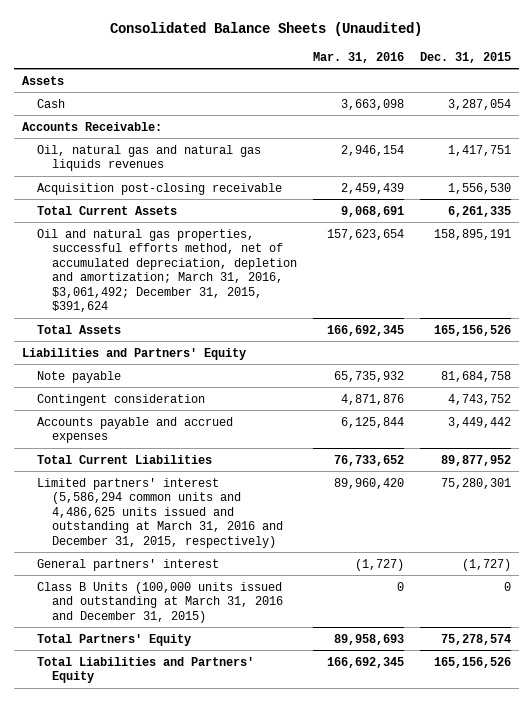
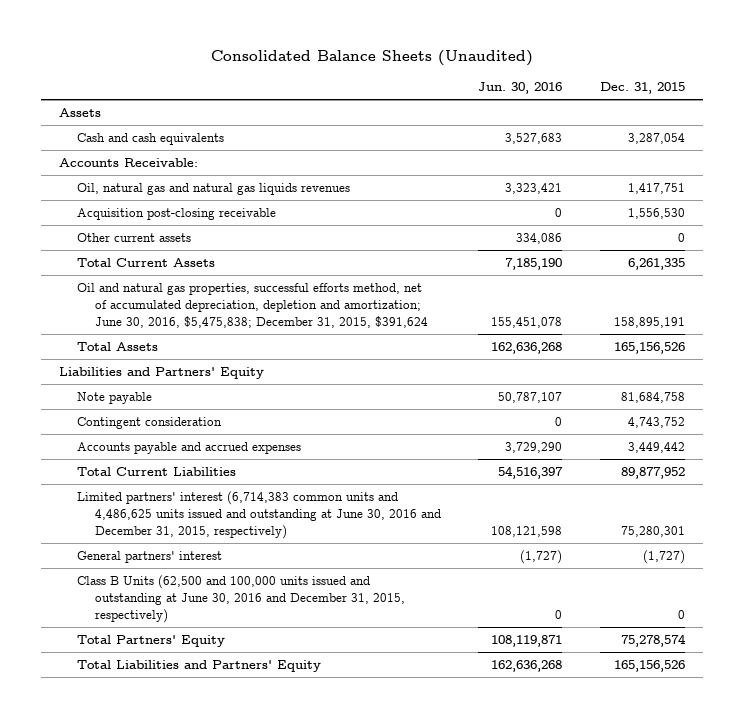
- | Mar. 31, 2016 | Dec. 31, 2015
+ | Jun. 30, 2016 | Dec. 31, 2015
- Cash | 3,663,098 | 3,287,054
+ Cash and cash equivalents | 3,527,683 | 3,287,054
+ Other current assets | 334,086 | 0
- Oil and natural gas properties, successful efforts method, net of accumulated depreciation, depletion and amortization; March 31, 2016, $3,061,492; December 31, 2015, $391,624 | 157,623,654 | 158,895,191
+ Oil and natural gas properties, successful efforts method, net of accumulated depreciation, depletion and amortization; June 30, 2016, $5,475,838; December 31, 2015, $391,624 | 155,451,078 | 158,895,191
- Limited partners' interest (5,586,294 common units and 4,486,625 units issued and outstanding at March 31, 2016 and December 31, 2015, respectively) | 89,960,420 | 75,280,301
+ Limited partners' interest (6,714,383 common units and 4,486,625 units issued and outstanding at June 30, 2016 and December 31, 2015, respectively) | 108,121,598 | 75,280,301
- Class B Units (100,000 units issued and outstanding at March 31, 2016 and December 31, 2015) | 0 | 0
+ Class B Units (62,500 and 100,000 units issued and outstanding at June 30, 2016 and December 31, 2015, respectively) | 0 | 0

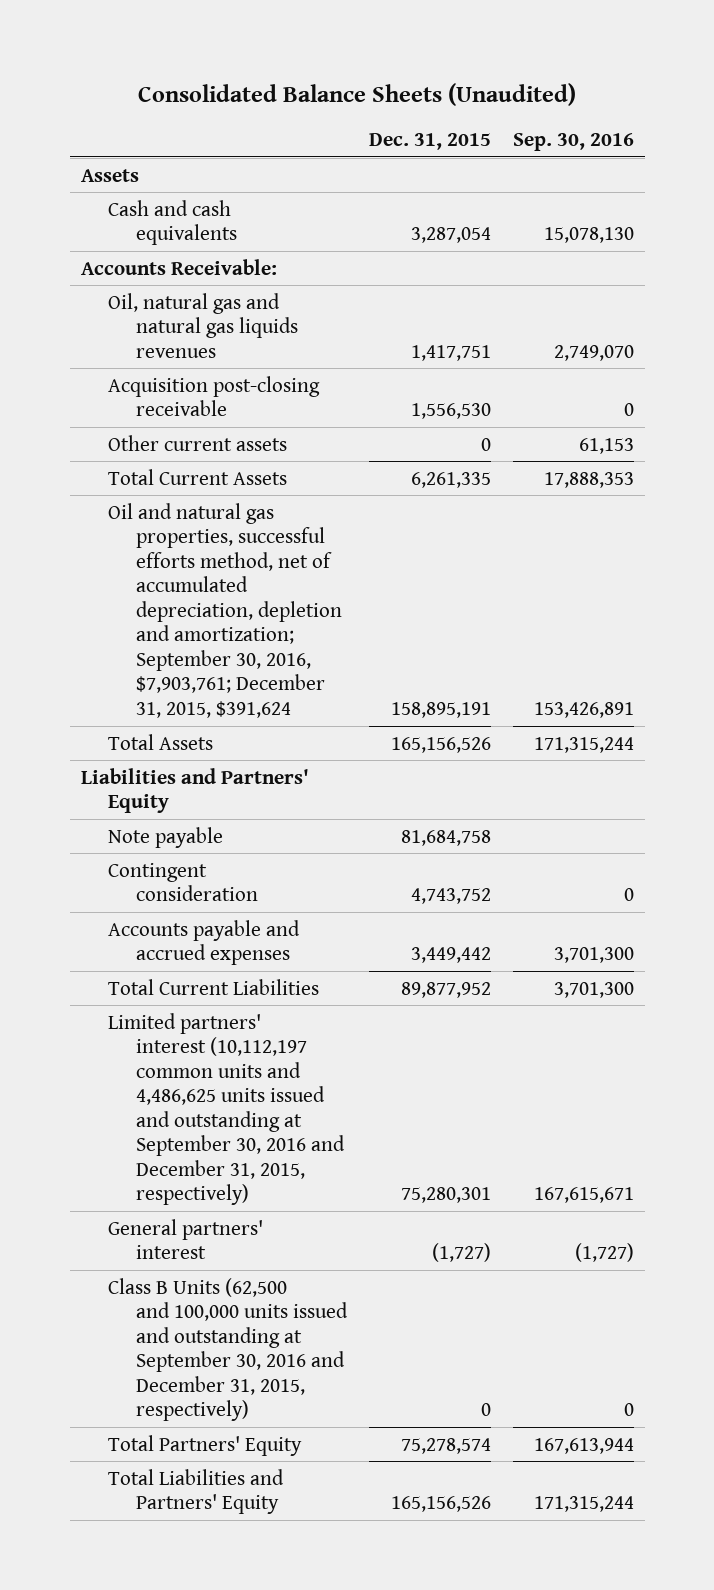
- | Jun. 30, 2016 | Dec. 31, 2015
+ | Dec. 31, 2015 | Sep. 30, 2016
- Oil and natural gas properties, successful efforts method, net of accumulated depreciation, depletion and amortization; June 30, 2016, $5,475,838; December 31, 2015, $391,624 | 155,451,078 | 158,895,191
+ Oil and natural gas properties, successful efforts method, net of accumulated depreciation, depletion and amortization; September 30, 2016, $7,903,761; December 31, 2015, $391,624 | 158,895,191 | 153,426,891
- Limited partners' interest (6,714,383 common units and 4,486,625 units issued and outstanding at June 30, 2016 and December 31, 2015, respectively) | 108,121,598 | 75,280,301
+ Limited partners' interest (10,112,197 common units and 4,486,625 units issued and outstanding at September 30, 2016 and December 31, 2015, respectively) | 75,280,301 | 167,615,671
- Class B Units (62,500 and 100,000 units issued and outstanding at June 30, 2016 and December 31, 2015, respectively) | 0 | 0
+ Class B Units (62,500 and 100,000 units issued and outstanding at September 30, 2016 and December 31, 2015, respectively) | 0 | 0

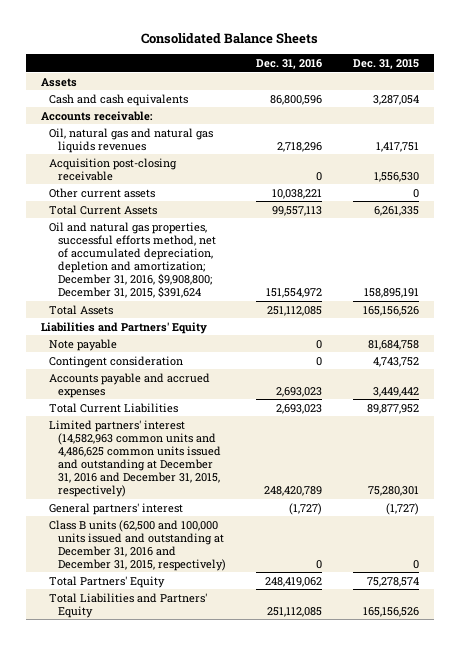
- Consolidated Balance Sheets (Unaudited)
+ Consolidated Balance Sheets
- | Dec. 31, 2015 | Sep. 30, 2016
+ | Dec. 31, 2016 | Dec. 31, 2015
- Accounts Receivable:
+ Accounts receivable:
- Oil and natural gas properties, successful efforts method, net of accumulated depreciation, depletion and amortization; September 30, 2016, $7,903,761; December 31, 2015, $391,624 | 158,895,191 | 153,426,891
+ Oil and natural gas properties, successful efforts method, net of accumulated depreciation, depletion and amortization; December 31, 2016, $9,908,800; December 31, 2015, $391,624 | 151,554,972 | 158,895,191
- Limited partners' interest (10,112,197 common units and 4,486,625 units issued and outstanding at September 30, 2016 and December 31, 2015, respectively) | 75,280,301 | 167,615,671
+ Limited partners' interest (14,582,963 common units and 4,486,625 common units issued and outstanding at December 31, 2016 and December 31, 2015, respectively) | 248,420,789 | 75,280,301
- Class B Units (62,500 and 100,000 units issued and outstanding at September 30, 2016 and December 31, 2015, respectively) | 0 | 0
+ Class B units (62,500 and 100,000 units issued and outstanding at December 31, 2016 and December 31, 2015, respectively) | 0 | 0

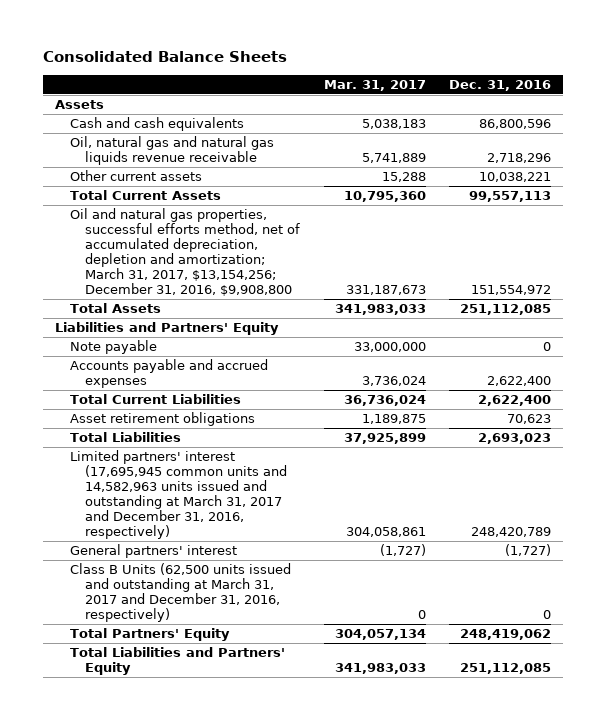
- | Dec. 31, 2016 | Dec. 31, 2015
+ | Mar. 31, 2017 | Dec. 31, 2016
- Accounts receivable:
- Oil, natural gas and natural gas liquids revenues | 2,718,296 | 1,417,751
- Acquisition post-closing receivable | 0 | 1,556,530
+ Oil, natural gas and natural gas liquids revenue receivable | 5,741,889 | 2,718,296
- Oil and natural gas properties, successful efforts method, net of accumulated depreciation, depletion and amortization; December 31, 2016, $9,908,800; December 31, 2015, $391,624 | 151,554,972 | 158,895,191
+ Oil and natural gas properties, successful efforts method, net of accumulated depreciation, depletion and amortization; March 31, 2017, $13,154,256; December 31, 2016, $9,908,800 | 331,187,673 | 151,554,972
- Contingent consideration | 0 | 4,743,752
- Accounts payable and accrued expenses | 2,693,023 | 3,449,442
- Total Current Liabilities | 2,693,023 | 89,877,952
- Limited partners' interest (14,582,963 common units and 4,486,625 common units issued and outstanding at December 31, 2016 and December 31, 2015, respectively) | 248,420,789 | 75,280,301
+ Accounts payable and accrued expenses | 3,736,024 | 2,622,400
+ Total Current Liabilities | 36,736,024 | 2,622,400
+ Asset retirement obligations | 1,189,875 | 70,623
+ Total Liabilities | 37,925,899 | 2,693,023
+ Limited partners' interest (17,695,945 common units and 14,582,963 units issued and outstanding at March 31, 2017 and December 31, 2016, respectively) | 304,058,861 | 248,420,789
- Class B units (62,500 and 100,000 units issued and outstanding at December 31, 2016 and December 31, 2015, respectively) | 0 | 0
+ Class B Units (62,500 units issued and outstanding at March 31, 2017 and December 31, 2016, respectively) | 0 | 0

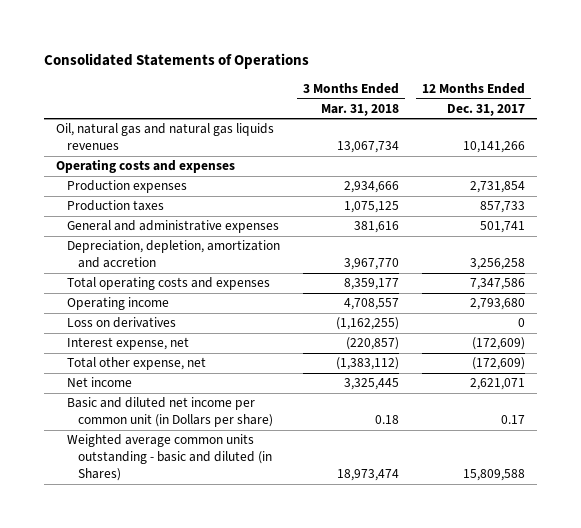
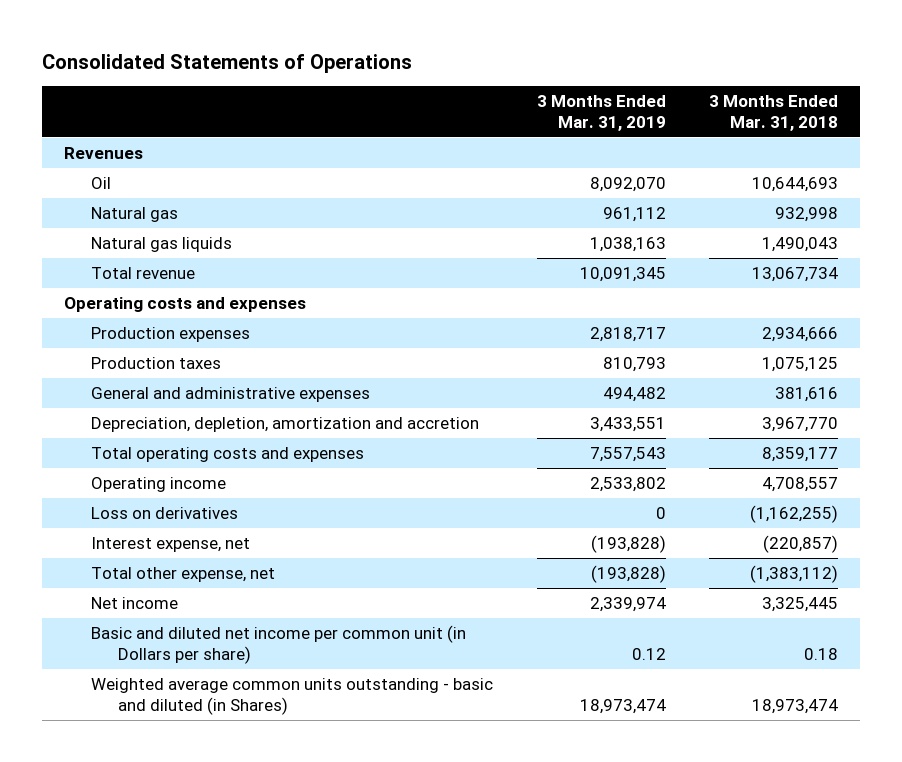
- | 3 Months Ended Mar. 31, 2018 | 12 Months Ended Dec. 31, 2017
+ | 3 Months Ended Mar. 31, 2019 | 3 Months Ended Mar. 31, 2018
- Oil, natural gas and natural gas liquids revenues | 13,067,734 | 10,141,266
+ Revenues
+ Oil | 8,092,070 | 10,644,693
+ Natural gas | 961,112 | 932,998
+ Natural gas liquids | 1,038,163 | 1,490,043
+ Total revenue | 10,091,345 | 13,067,734

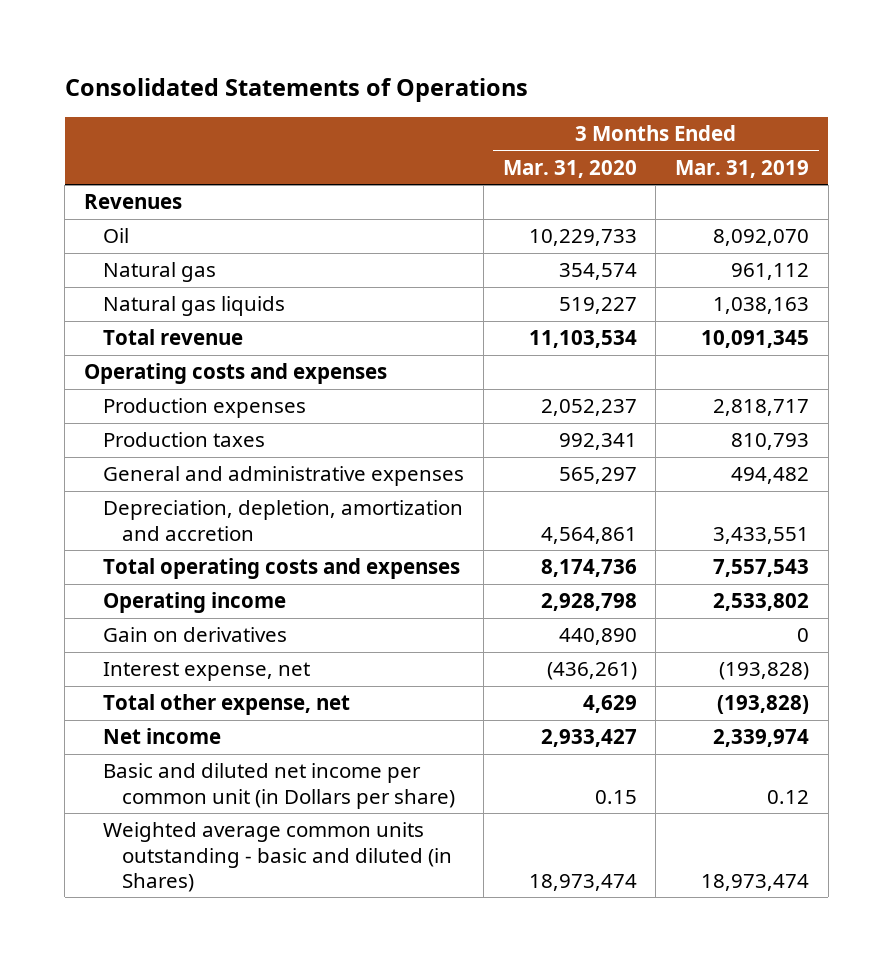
- | 3 Months Ended Mar. 31, 2019 | 3 Months Ended Mar. 31, 2018
+ | 3 Months Ended Mar. 31, 2020 | 3 Months Ended Mar. 31, 2019
- Loss on derivatives | 0 | (1,162,255)
+ Gain on derivatives | 440,890 | 0

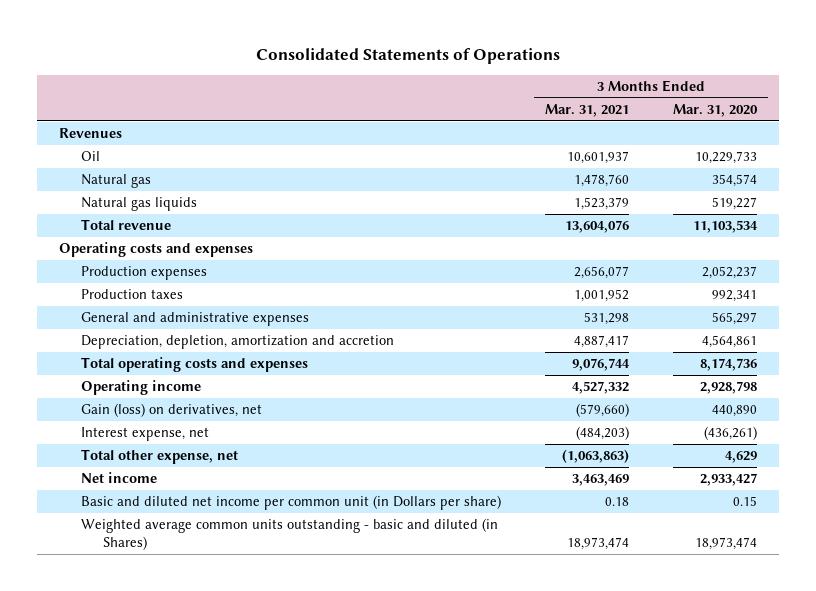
- | 3 Months Ended Mar. 31, 2020 | 3 Months Ended Mar. 31, 2019
+ | 3 Months Ended Mar. 31, 2021 | 3 Months Ended Mar. 31, 2020
- Gain on derivatives | 440,890 | 0
+ Gain (loss) on derivatives, net | (579,660) | 440,890

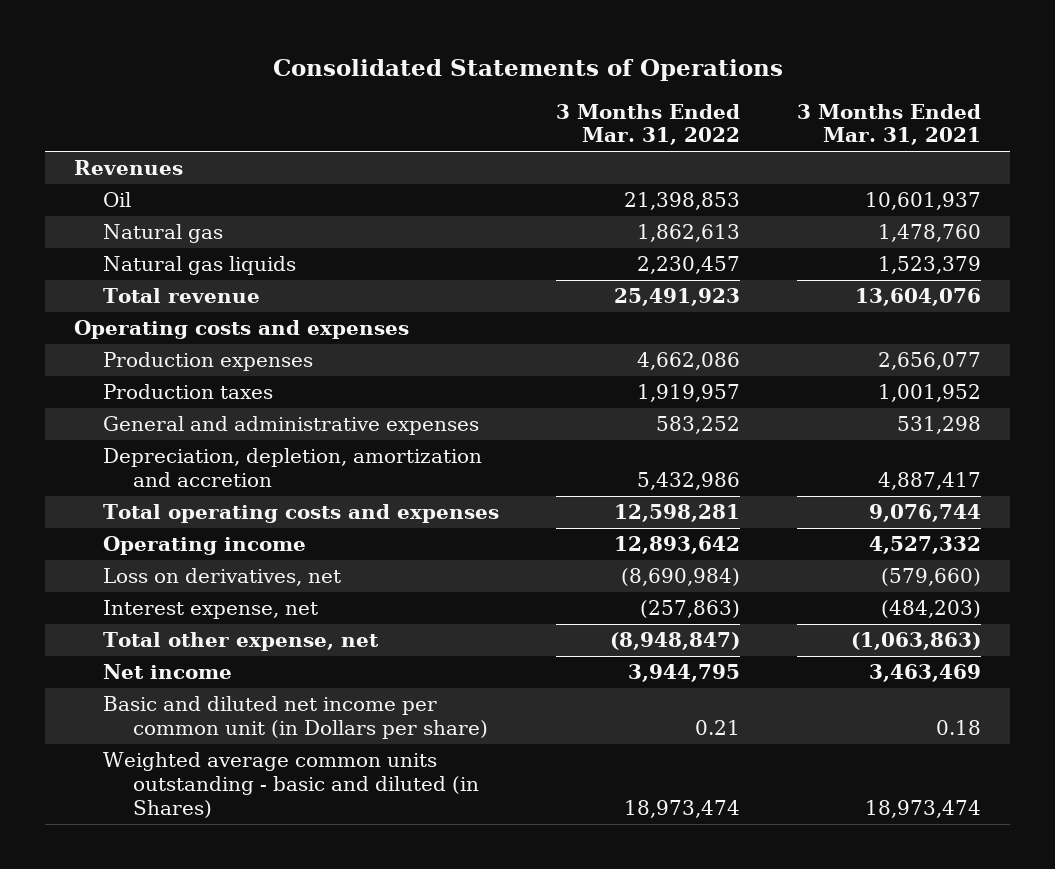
- | 3 Months Ended Mar. 31, 2021 | 3 Months Ended Mar. 31, 2020
+ | 3 Months Ended Mar. 31, 2022 | 3 Months Ended Mar. 31, 2021
- Gain (loss) on derivatives, net | (579,660) | 440,890
+ Loss on derivatives, net | (8,690,984) | (579,660)

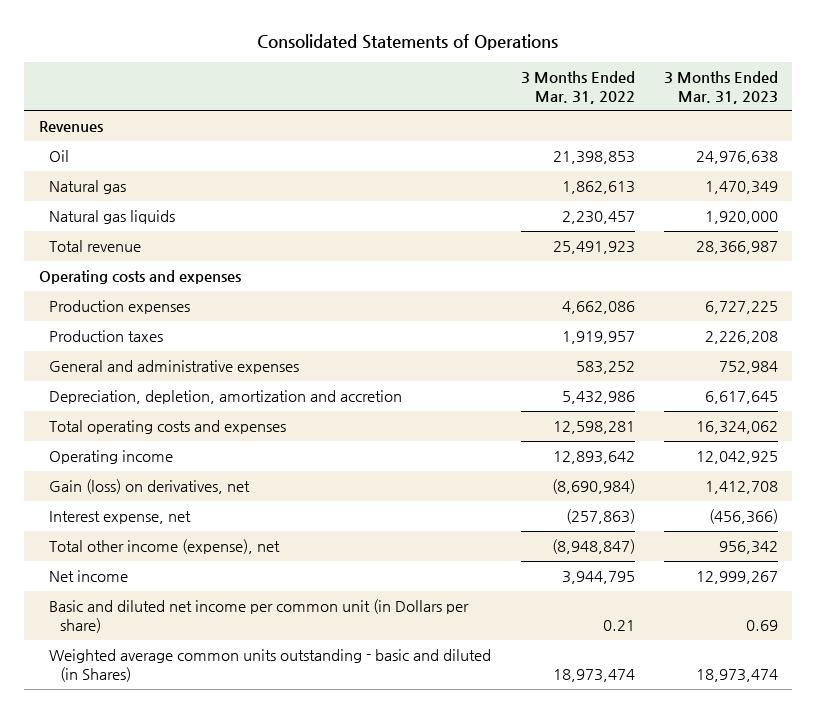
- | 3 Months Ended Mar. 31, 2022 | 3 Months Ended Mar. 31, 2021
+ | 3 Months Ended Mar. 31, 2022 | 3 Months Ended Mar. 31, 2023
- Loss on derivatives, net | (8,690,984) | (579,660)
+ Gain (loss) on derivatives, net | (8,690,984) | 1,412,708
- Total other expense, net | (8,948,847) | (1,063,863)
+ Total other income (expense), net | (8,948,847) | 956,342

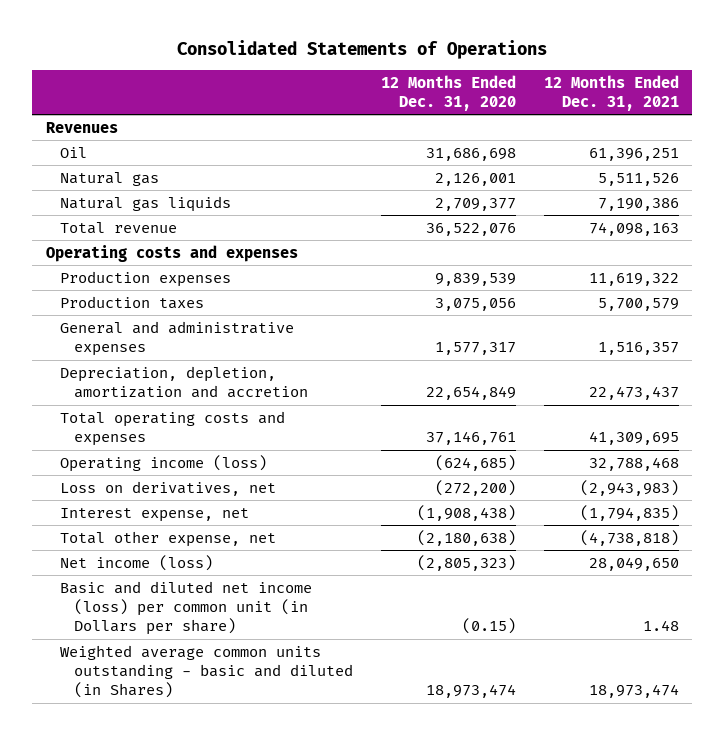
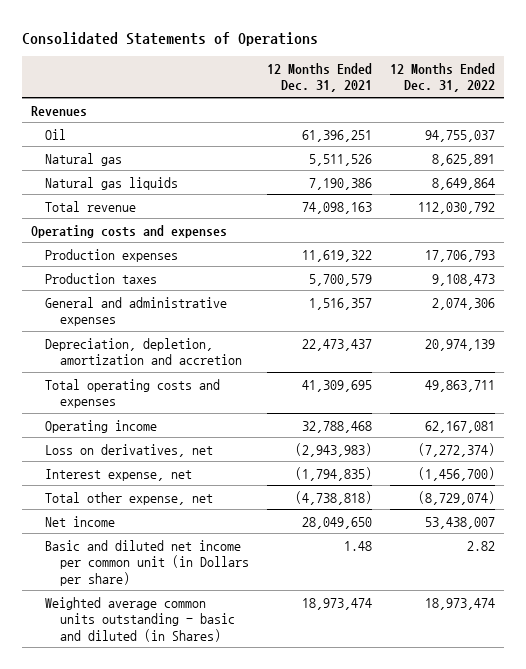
- | 12 Months Ended Dec. 31, 2020 | 12 Months Ended Dec. 31, 2021
+ | 12 Months Ended Dec. 31, 2021 | 12 Months Ended Dec. 31, 2022
- Operating income (loss) | (624,685) | 32,788,468
+ Operating income | 32,788,468 | 62,167,081
- Net income (loss) | (2,805,323) | 28,049,650
- Basic and diluted net income (loss) per common unit (in Dollars per share) | (0.15) | 1.48
+ Net income | 28,049,650 | 53,438,007
+ Basic and diluted net income per common unit (in Dollars per share) | 1.48 | 2.82

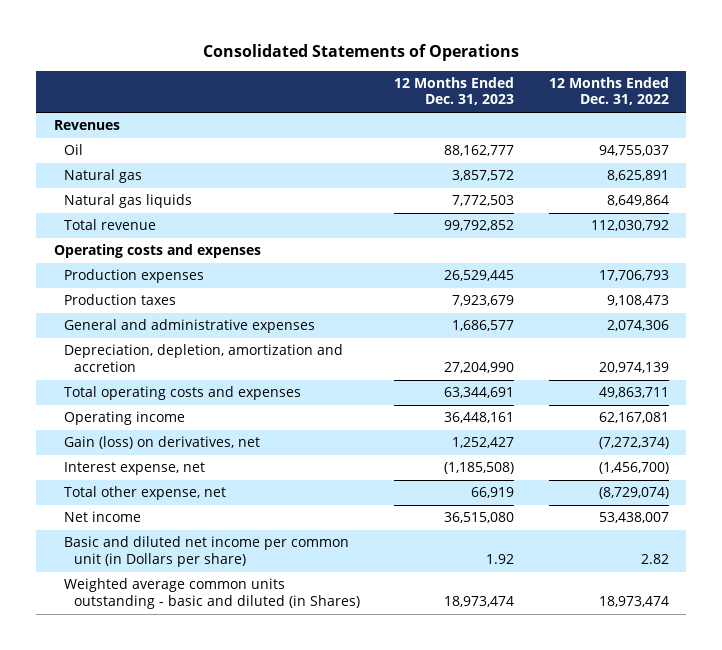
- | 12 Months Ended Dec. 31, 2021 | 12 Months Ended Dec. 31, 2022
+ | 12 Months Ended Dec. 31, 2023 | 12 Months Ended Dec. 31, 2022
- Loss on derivatives, net | (2,943,983) | (7,272,374)
+ Gain (loss) on derivatives, net | 1,252,427 | (7,272,374)

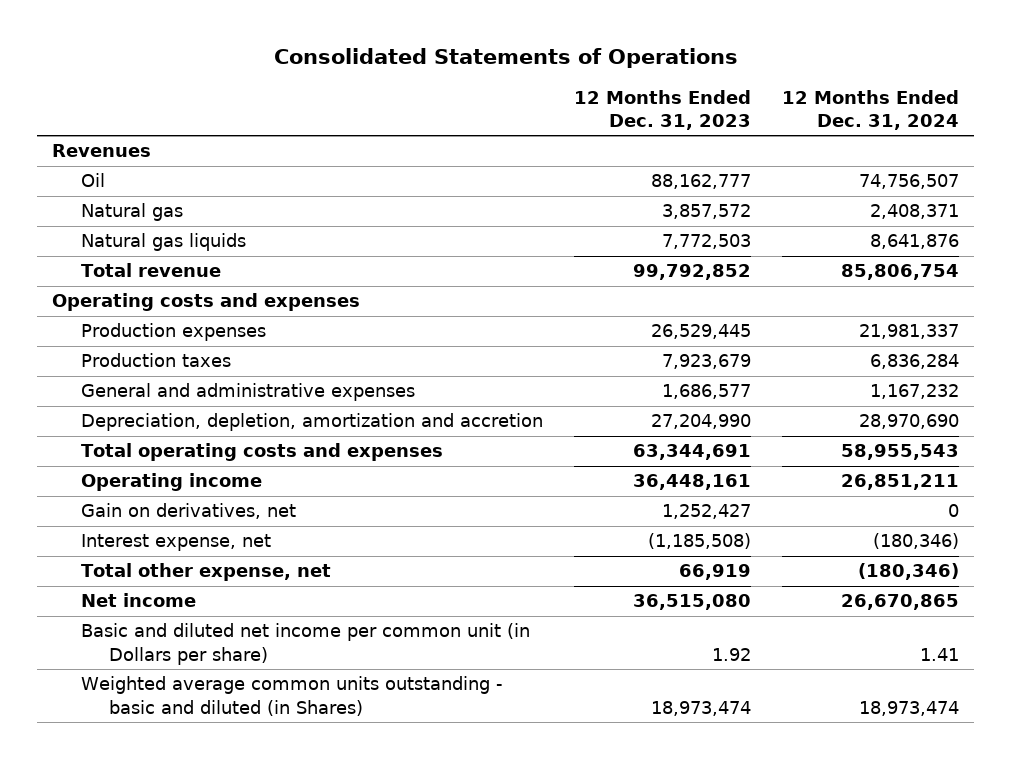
- | 12 Months Ended Dec. 31, 2023 | 12 Months Ended Dec. 31, 2022
+ | 12 Months Ended Dec. 31, 2023 | 12 Months Ended Dec. 31, 2024
- Gain (loss) on derivatives, net | 1,252,427 | (7,272,374)
+ Gain on derivatives, net | 1,252,427 | 0

